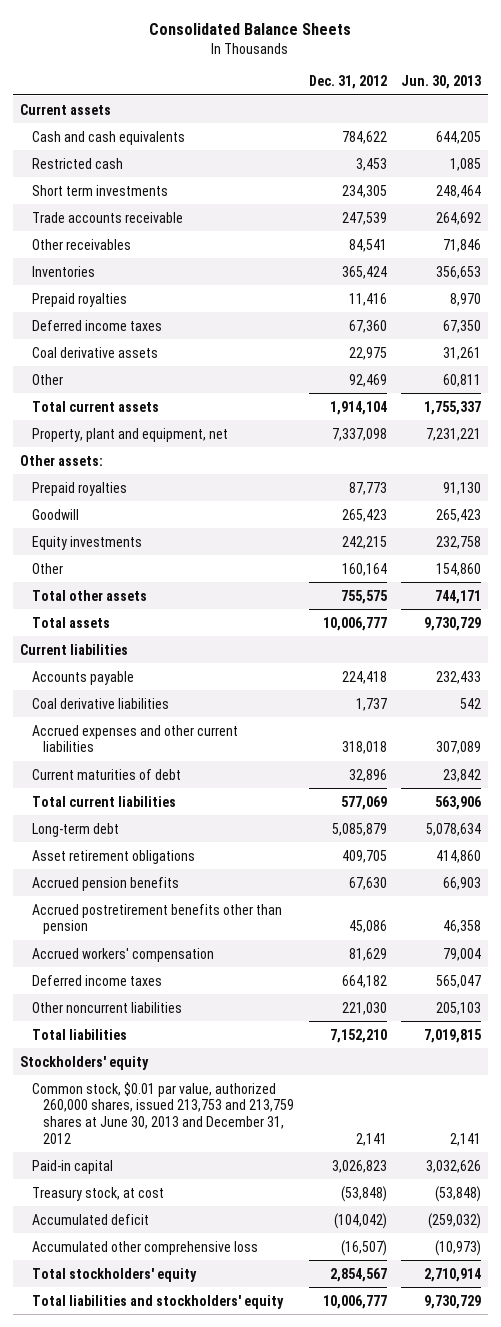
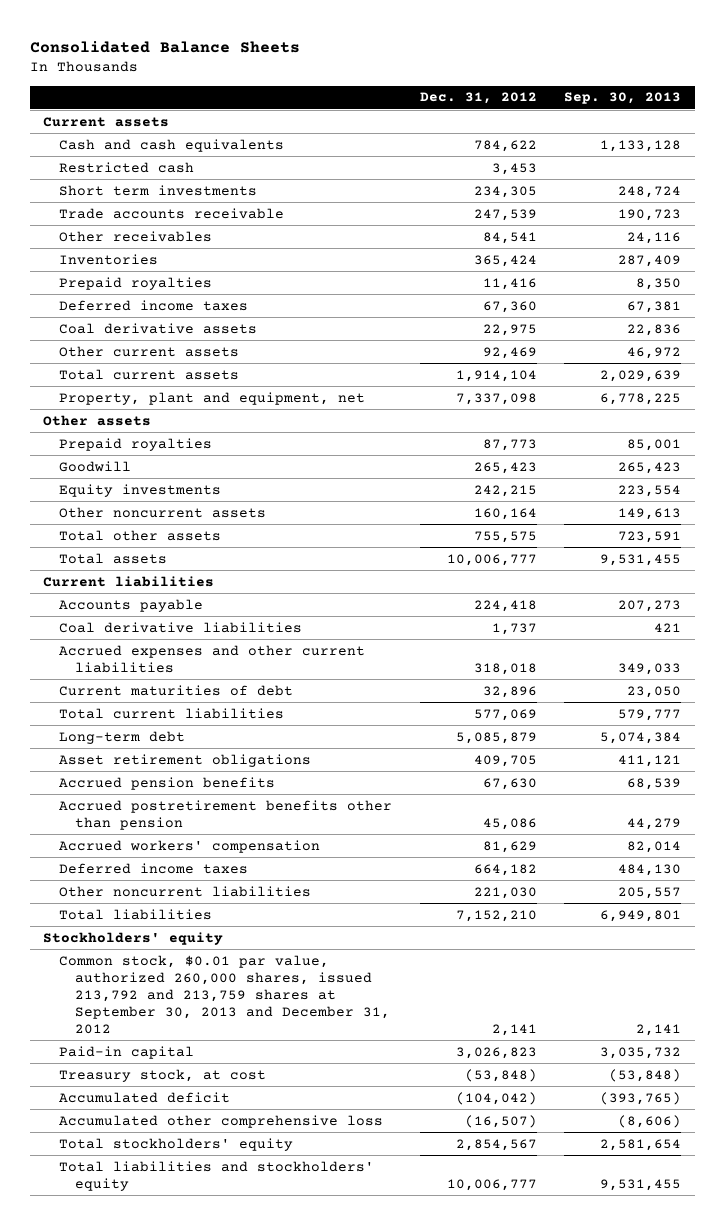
- | Dec. 31, 2012 | Jun. 30, 2013
+ | Dec. 31, 2012 | Sep. 30, 2013
- Other | 92,469 | 60,811
+ Other current assets | 92,469 | 46,972
- Other assets:
+ Other assets
- Other | 160,164 | 154,860
+ Other noncurrent assets | 160,164 | 149,613
- Common stock, $0.01 par value, authorized 260,000 shares, issued 213,753 and 213,759 shares at June 30, 2013 and December 31, 2012 | 2,141 | 2,141
+ Common stock, $0.01 par value, authorized 260,000 shares, issued 213,792 and 213,759 shares at September 30, 2013 and December 31, 2012 | 2,141 | 2,141

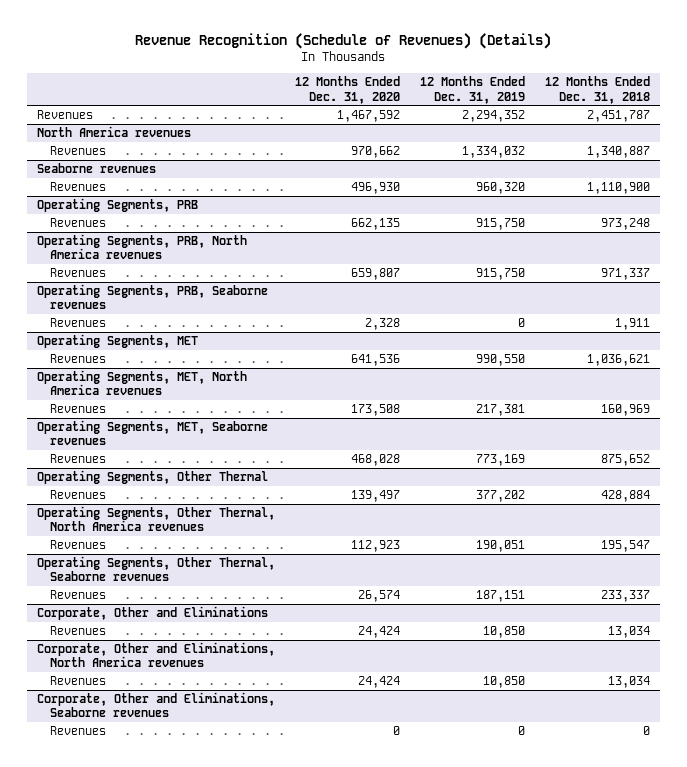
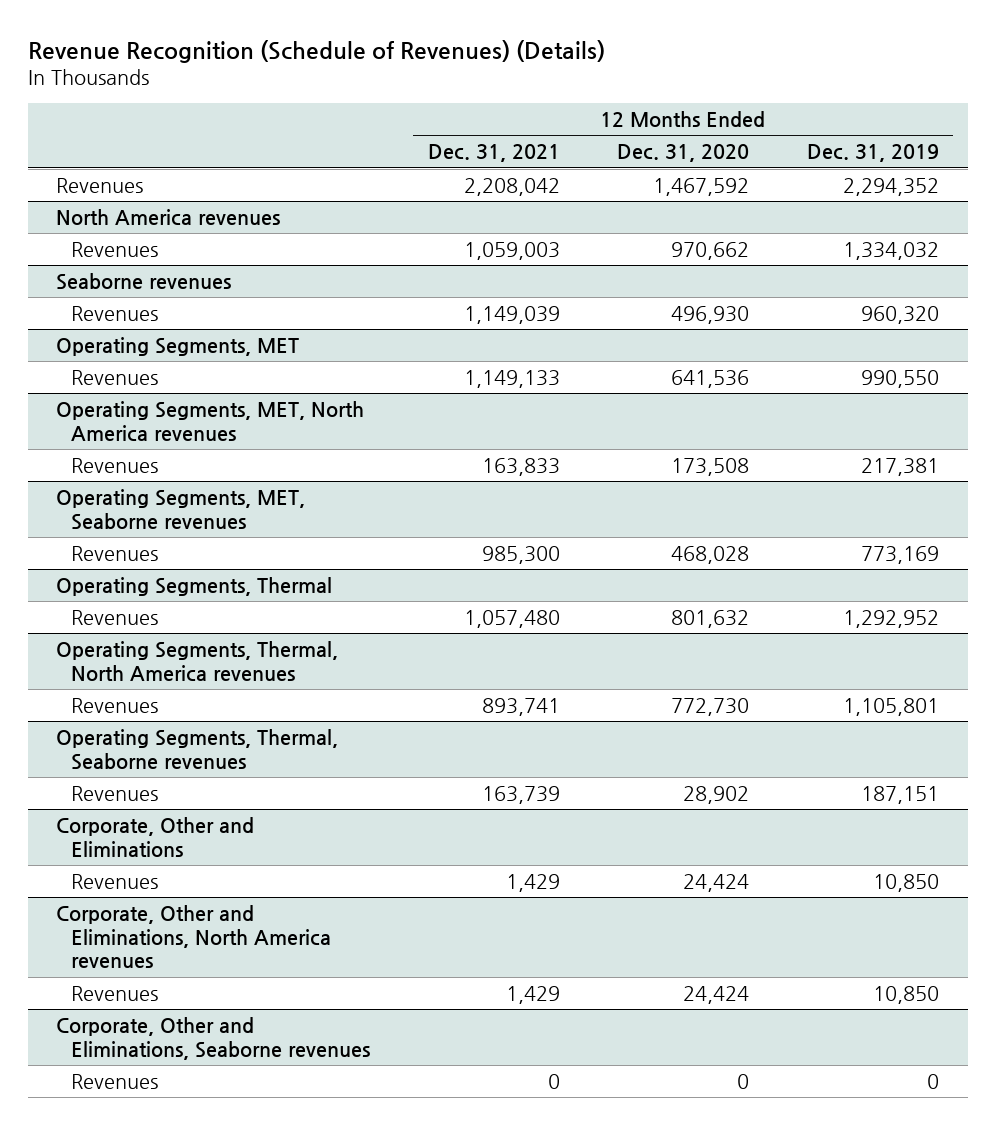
- | 12 Months Ended Dec. 31, 2020 | 12 Months Ended Dec. 31, 2019 | 12 Months Ended Dec. 31, 2018
+ | 12 Months Ended Dec. 31, 2021 | 12 Months Ended Dec. 31, 2020 | 12 Months Ended Dec. 31, 2019
- Operating Segments, PRB
- Revenues | 662,135 | 915,750 | 973,248
- Operating Segments, PRB, North America revenues
- Revenues | 659,807 | 915,750 | 971,337
- Operating Segments, PRB, Seaborne revenues
- Revenues | 2,328 | 0 | 1,911
- Operating Segments, Other Thermal
- Revenues | 139,497 | 377,202 | 428,884
- Operating Segments, Other Thermal, North America revenues
- Revenues | 112,923 | 190,051 | 195,547
- Operating Segments, Other Thermal, Seaborne revenues
- Revenues | 26,574 | 187,151 | 233,337
+ Operating Segments, Thermal
+ Revenues | 1,057,480 | 801,632 | 1,292,952
+ Operating Segments, Thermal, North America revenues
+ Revenues | 893,741 | 772,730 | 1,105,801
+ Operating Segments, Thermal, Seaborne revenues
+ Revenues | 163,739 | 28,902 | 187,151

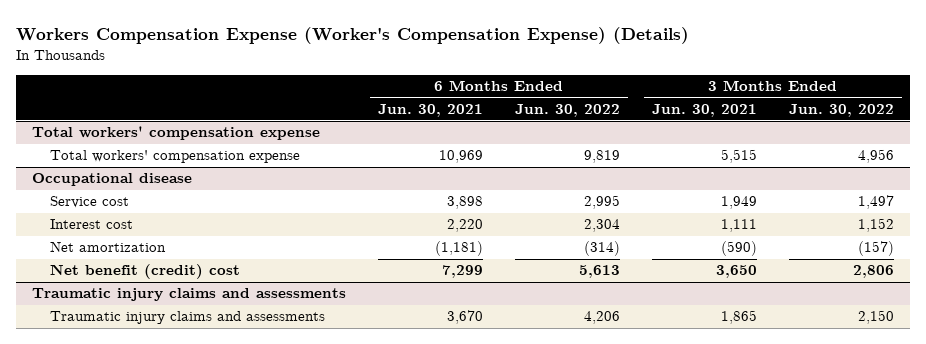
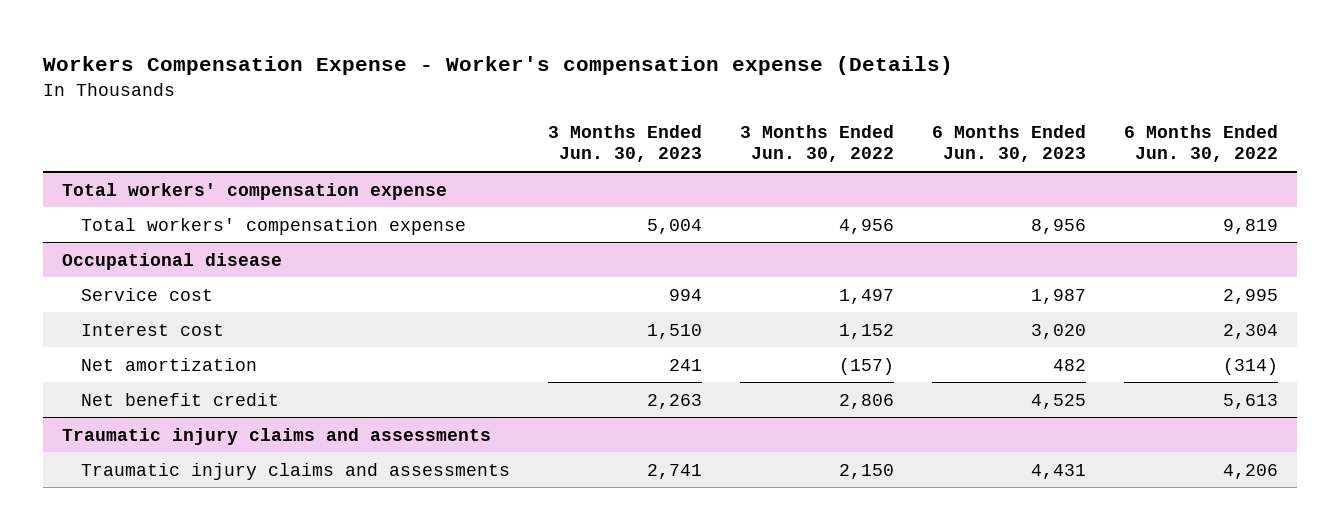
- Workers Compensation Expense (Worker's Compensation Expense) (Details)
+ Workers Compensation Expense - Worker's compensation expense (Details)
- | 6 Months Ended Jun. 30, 2021 | 6 Months Ended Jun. 30, 2022 | 3 Months Ended Jun. 30, 2021 | 3 Months Ended Jun. 30, 2022
+ | 3 Months Ended Jun. 30, 2023 | 3 Months Ended Jun. 30, 2022 | 6 Months Ended Jun. 30, 2023 | 6 Months Ended Jun. 30, 2022
@ Occupational disease
- Net benefit (credit) cost | 7,299 | 5,613 | 3,650 | 2,806
+ Net benefit credit | 2,263 | 2,806 | 4,525 | 5,613

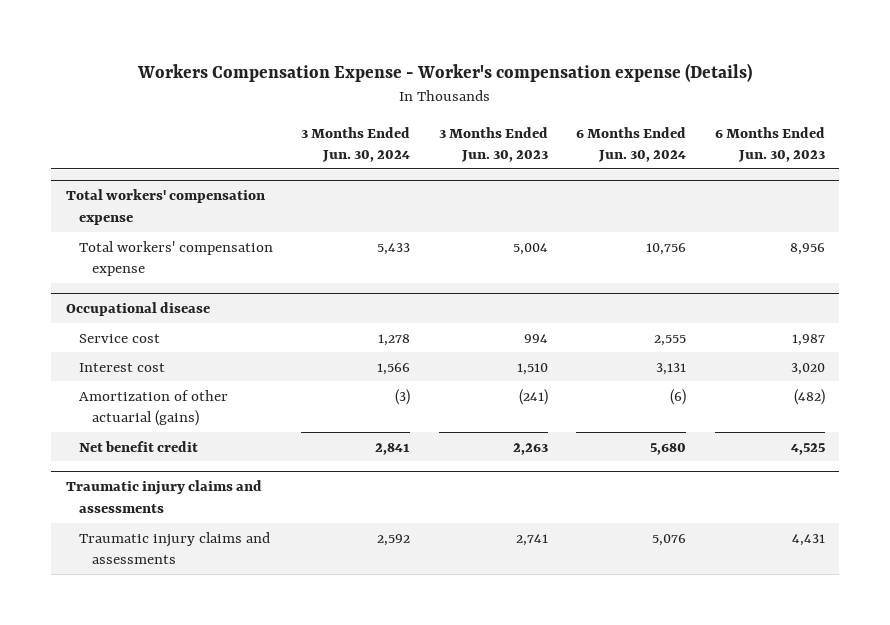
- | 3 Months Ended Jun. 30, 2023 | 3 Months Ended Jun. 30, 2022 | 6 Months Ended Jun. 30, 2023 | 6 Months Ended Jun. 30, 2022
+ | 3 Months Ended Jun. 30, 2024 | 3 Months Ended Jun. 30, 2023 | 6 Months Ended Jun. 30, 2024 | 6 Months Ended Jun. 30, 2023
@ Occupational disease
- Net amortization | 241 | (157) | 482 | (314)
+ Amortization of other actuarial (gains) | (3) | (241) | (6) | (482)

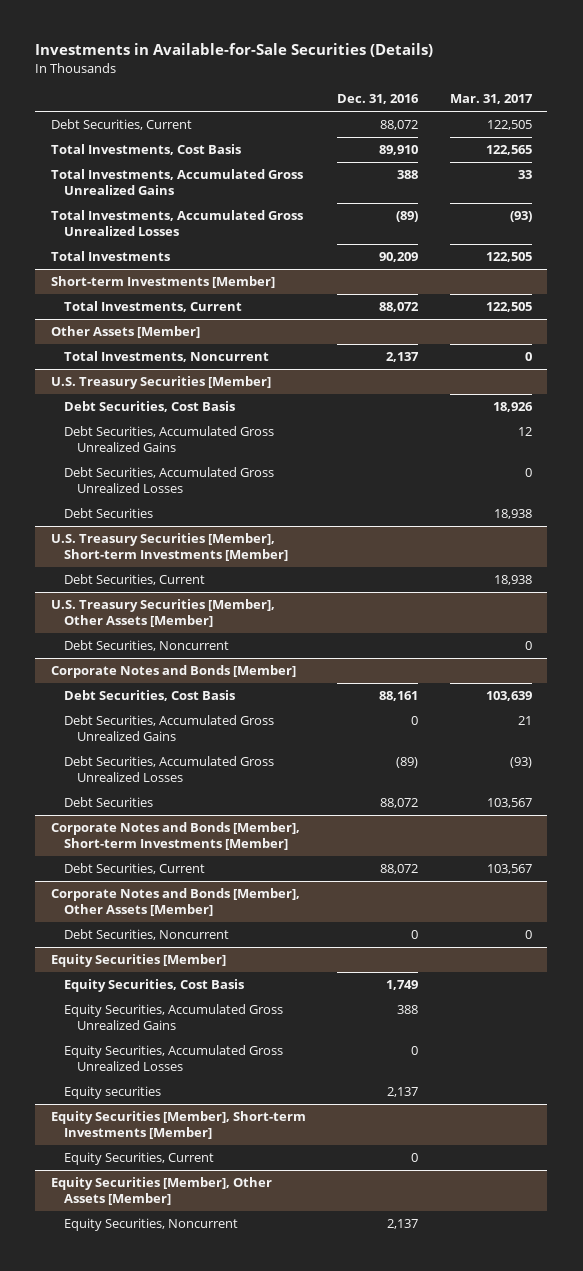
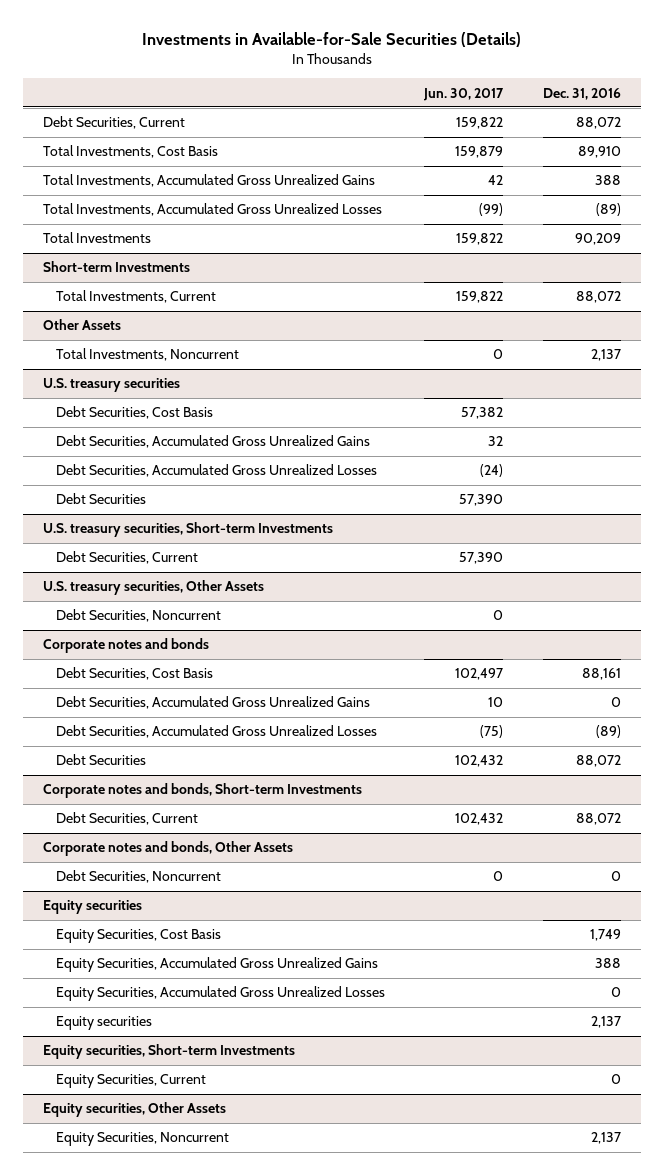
- | Dec. 31, 2016 | Mar. 31, 2017
+ | Jun. 30, 2017 | Dec. 31, 2016
- Short-term Investments [Member]
+ Short-term Investments
- Other Assets [Member]
+ Other Assets
- U.S. Treasury Securities [Member]
+ U.S. treasury securities
- U.S. Treasury Securities [Member], Short-term Investments [Member]
+ U.S. treasury securities, Short-term Investments
- U.S. Treasury Securities [Member], Other Assets [Member]
+ U.S. treasury securities, Other Assets
- Corporate Notes and Bonds [Member]
+ Corporate notes and bonds
- Corporate Notes and Bonds [Member], Short-term Investments [Member]
+ Corporate notes and bonds, Short-term Investments
- Corporate Notes and Bonds [Member], Other Assets [Member]
+ Corporate notes and bonds, Other Assets
- Equity Securities [Member]
+ Equity securities
- Equity Securities [Member], Short-term Investments [Member]
+ Equity securities, Short-term Investments
- Equity Securities [Member], Other Assets [Member]
+ Equity securities, Other Assets

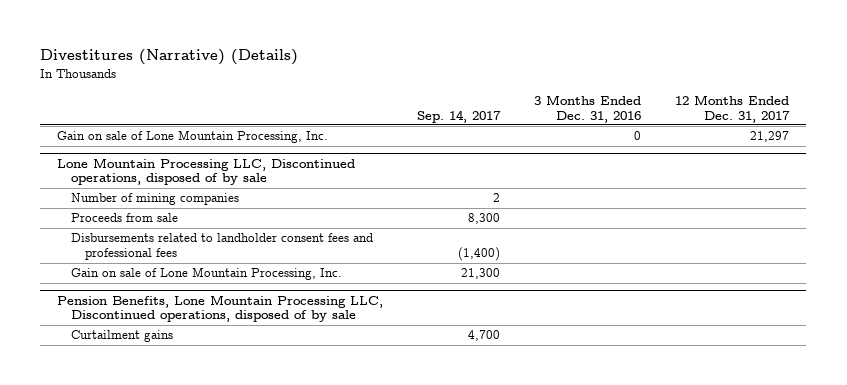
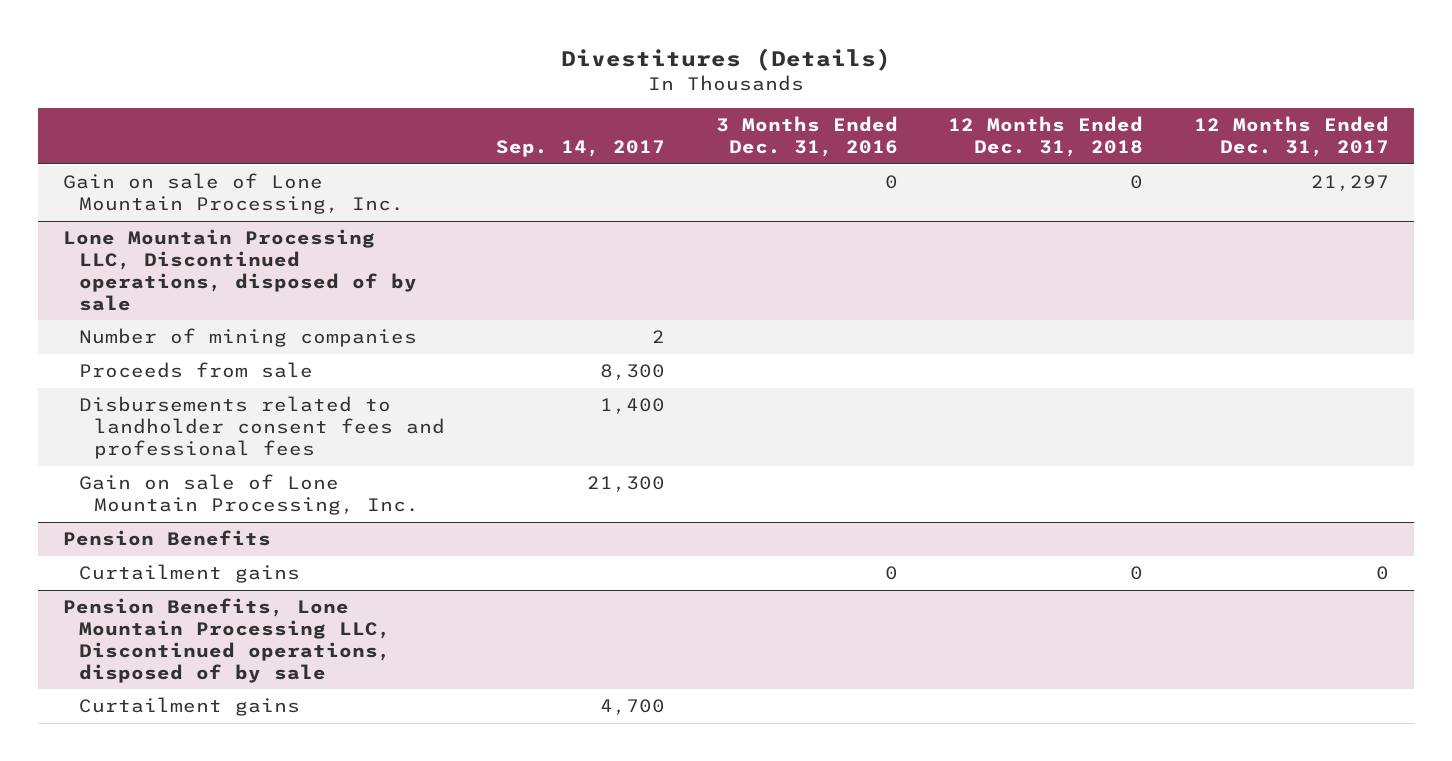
- Divestitures (Narrative) (Details)
+ Divestitures (Details)
- | Sep. 14, 2017 | 3 Months Ended Dec. 31, 2016 | 12 Months Ended Dec. 31, 2017
+ | Sep. 14, 2017 | 3 Months Ended Dec. 31, 2016 | 12 Months Ended Dec. 31, 2018 | 12 Months Ended Dec. 31, 2017
@ Lone Mountain Processing LLC, Discontinued operations, disposed of by sale
- Disbursements related to landholder consent fees and professional fees | (1,400) | |
+ Disbursements related to landholder consent fees and professional fees | 1,400 | | |
+ Pension Benefits
+ Curtailment gains | | 0 | 0 | 0

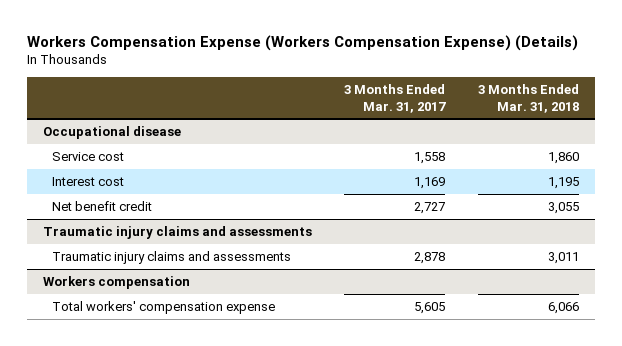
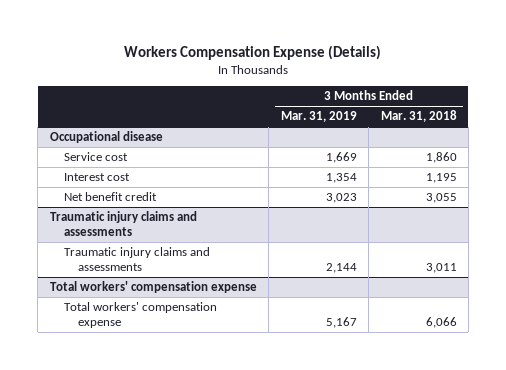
- Workers Compensation Expense (Workers Compensation Expense) (Details)
+ Workers Compensation Expense (Details)
- | 3 Months Ended Mar. 31, 2017 | 3 Months Ended Mar. 31, 2018
+ | 3 Months Ended Mar. 31, 2019 | 3 Months Ended Mar. 31, 2018
- Workers compensation
+ Total workers' compensation expense

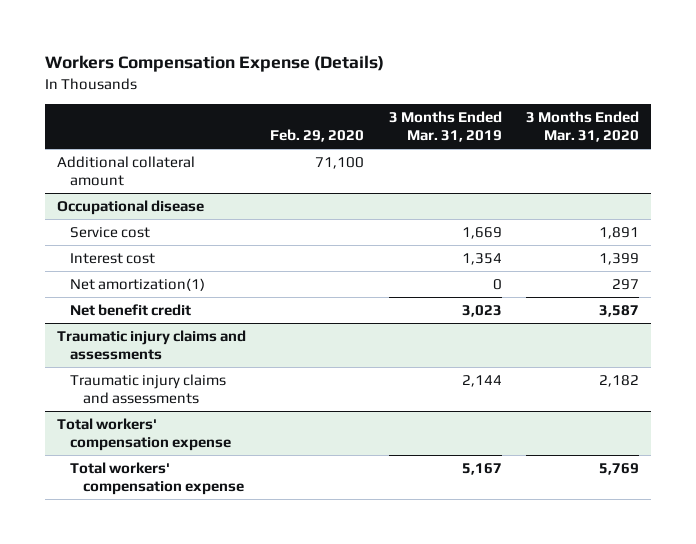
- | 3 Months Ended Mar. 31, 2019 | 3 Months Ended Mar. 31, 2018
+ | Feb. 29, 2020 | 3 Months Ended Mar. 31, 2019 | 3 Months Ended Mar. 31, 2020
+ Additional collateral amount | 71,100 | |
@ Occupational disease
+ Net amortization(1) | | 0 | 297

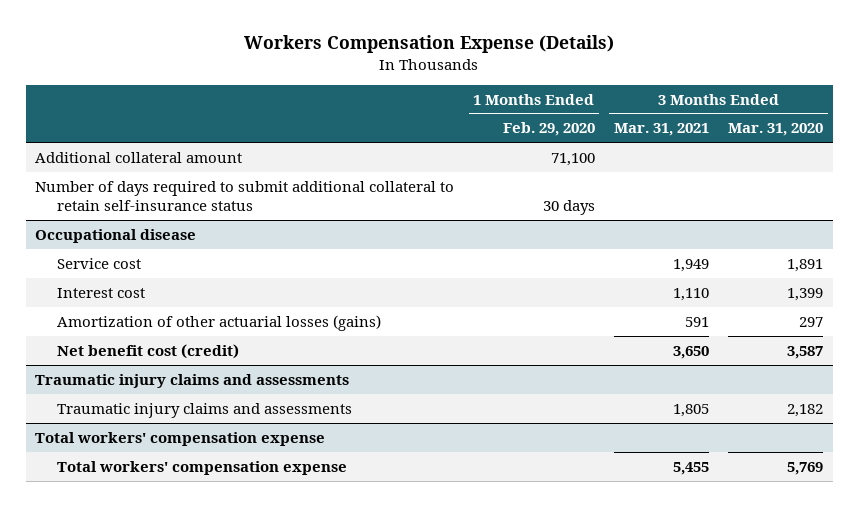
- | Feb. 29, 2020 | 3 Months Ended Mar. 31, 2019 | 3 Months Ended Mar. 31, 2020
+ | 1 Months Ended Feb. 29, 2020 | 3 Months Ended Mar. 31, 2021 | 3 Months Ended Mar. 31, 2020
+ Number of days required to submit additional collateral to retain self-insurance status | 30 days | |
@ Occupational disease
- Net amortization(1) | | 0 | 297
- Net benefit credit | | 3,023 | 3,587
+ Amortization of other actuarial losses (gains) | | 591 | 297
+ Net benefit cost (credit) | | 3,650 | 3,587

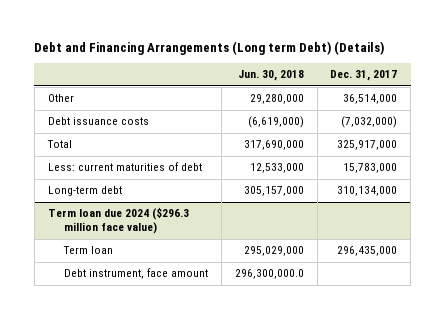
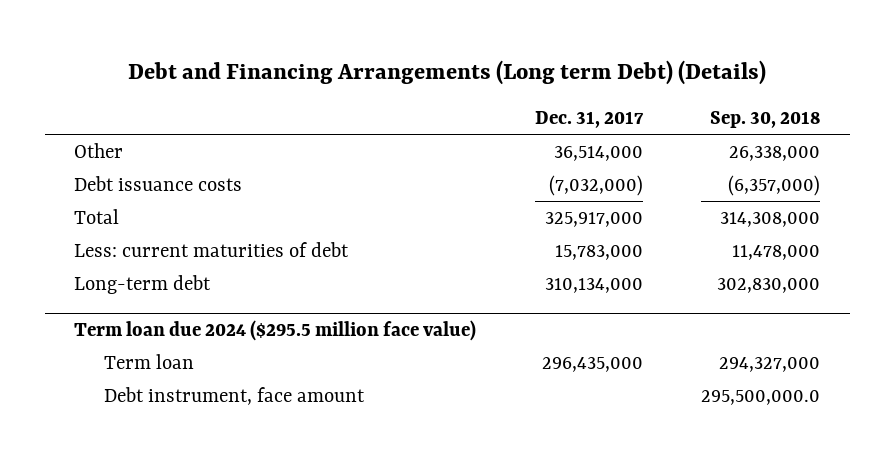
- | Jun. 30, 2018 | Dec. 31, 2017
+ | Dec. 31, 2017 | Sep. 30, 2018
- Term loan due 2024 ($296.3 million face value)
+ Term loan due 2024 ($295.5 million face value)

